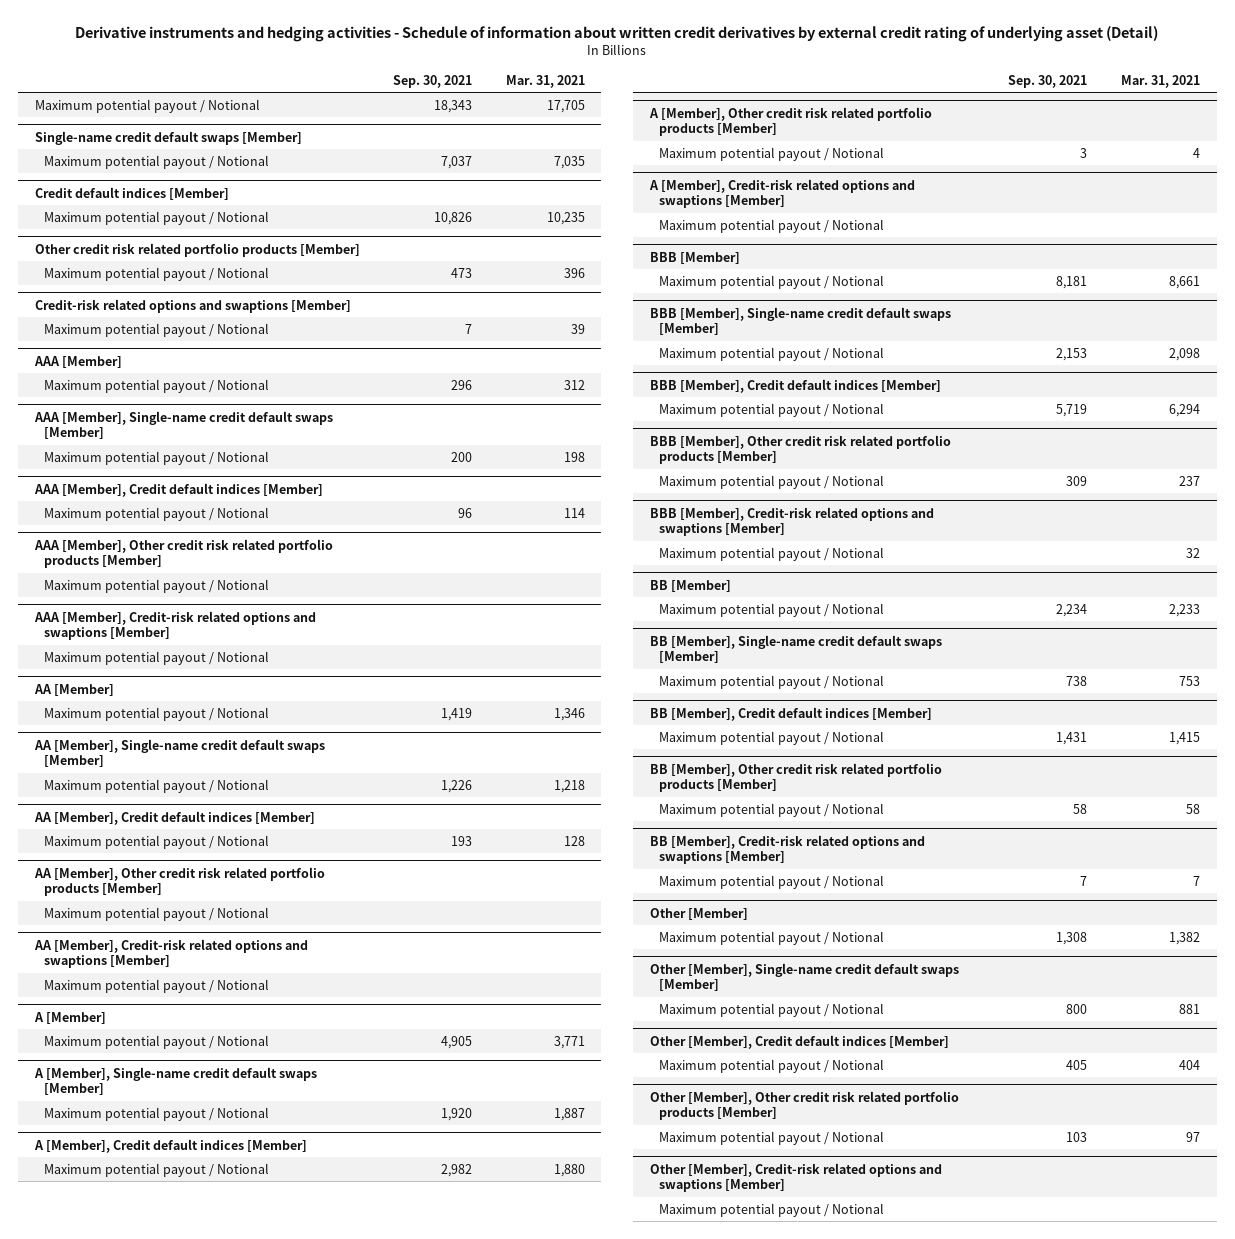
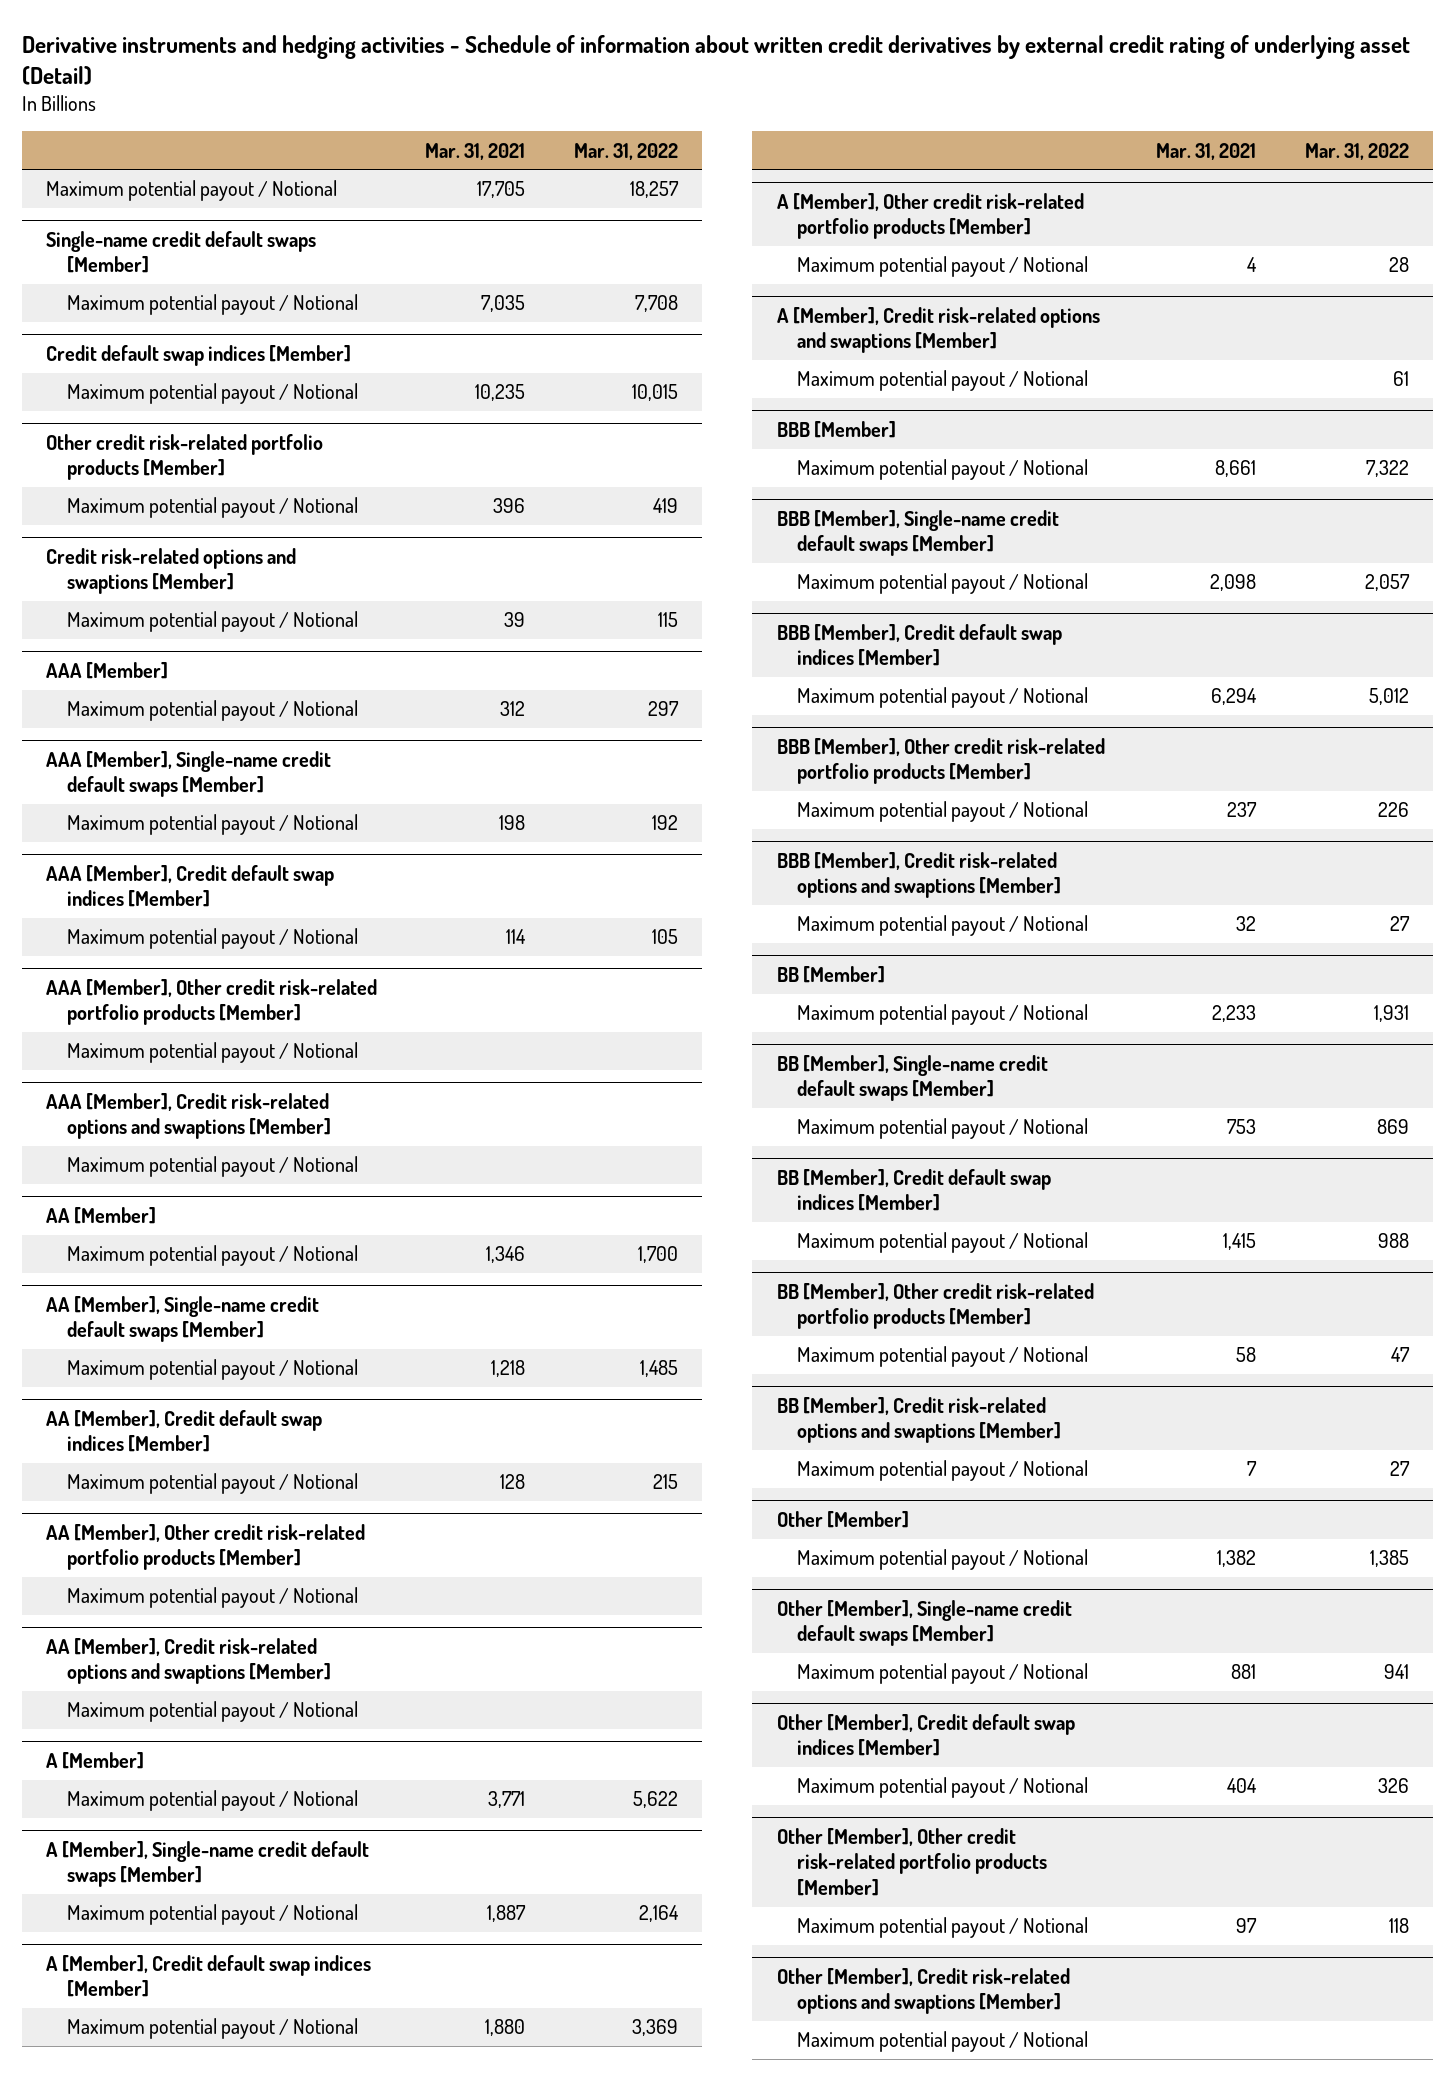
- | Sep. 30, 2021 | Mar. 31, 2021
+ | Mar. 31, 2021 | Mar. 31, 2022
- Credit default indices [Member]
+ Credit default swap indices [Member]
- Other credit risk related portfolio products [Member]
+ Other credit risk-related portfolio products [Member]
- Credit-risk related options and swaptions [Member]
+ Credit risk-related options and swaptions [Member]
- AAA [Member], Credit default indices [Member]
+ AAA [Member], Credit default swap indices [Member]
- AAA [Member], Other credit risk related portfolio products [Member]
+ AAA [Member], Other credit risk-related portfolio products [Member]
- AAA [Member], Credit-risk related options and swaptions [Member]
+ AAA [Member], Credit risk-related options and swaptions [Member]
- AA [Member], Credit default indices [Member]
+ AA [Member], Credit default swap indices [Member]
- AA [Member], Other credit risk related portfolio products [Member]
+ AA [Member], Other credit risk-related portfolio products [Member]
- AA [Member], Credit-risk related options and swaptions [Member]
+ AA [Member], Credit risk-related options and swaptions [Member]
- A [Member], Credit default indices [Member]
+ A [Member], Credit default swap indices [Member]
- A [Member], Other credit risk related portfolio products [Member]
+ A [Member], Other credit risk-related portfolio products [Member]
- A [Member], Credit-risk related options and swaptions [Member]
+ A [Member], Credit risk-related options and swaptions [Member]
- BBB [Member], Credit default indices [Member]
+ BBB [Member], Credit default swap indices [Member]
- BBB [Member], Other credit risk related portfolio products [Member]
+ BBB [Member], Other credit risk-related portfolio products [Member]
- BBB [Member], Credit-risk related options and swaptions [Member]
+ BBB [Member], Credit risk-related options and swaptions [Member]
- BB [Member], Credit default indices [Member]
+ BB [Member], Credit default swap indices [Member]
- BB [Member], Other credit risk related portfolio products [Member]
+ BB [Member], Other credit risk-related portfolio products [Member]
- BB [Member], Credit-risk related options and swaptions [Member]
+ BB [Member], Credit risk-related options and swaptions [Member]
- Other [Member], Credit default indices [Member]
+ Other [Member], Credit default swap indices [Member]
- Other [Member], Other credit risk related portfolio products [Member]
+ Other [Member], Other credit risk-related portfolio products [Member]
- Other [Member], Credit-risk related options and swaptions [Member]
+ Other [Member], Credit risk-related options and swaptions [Member]

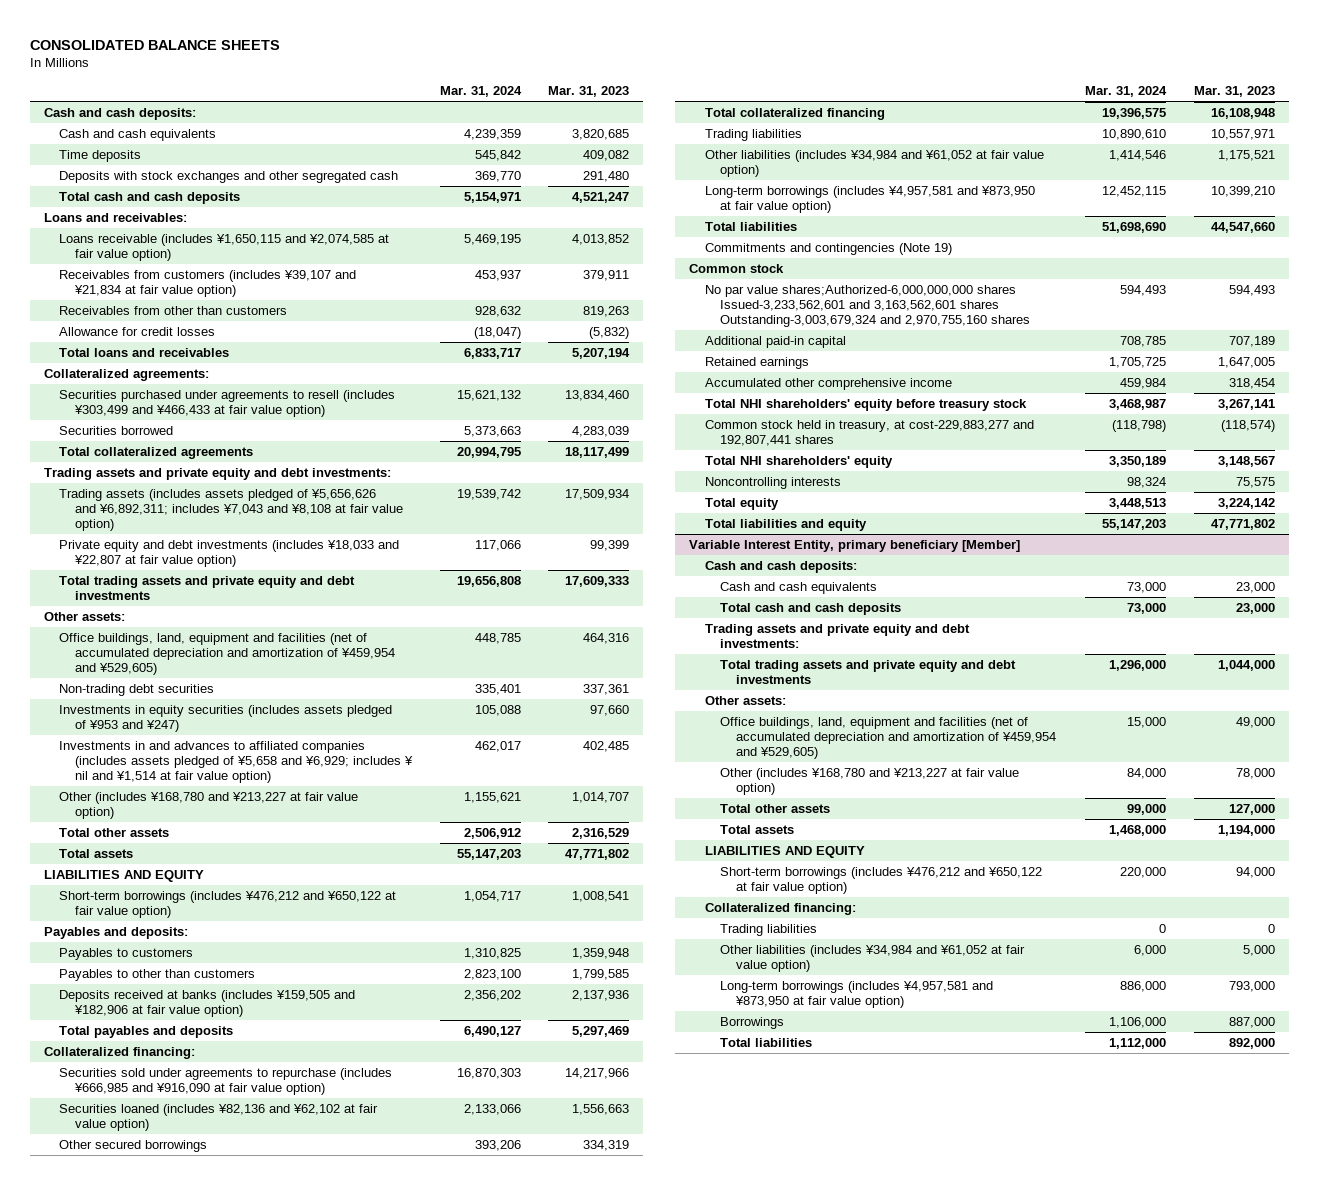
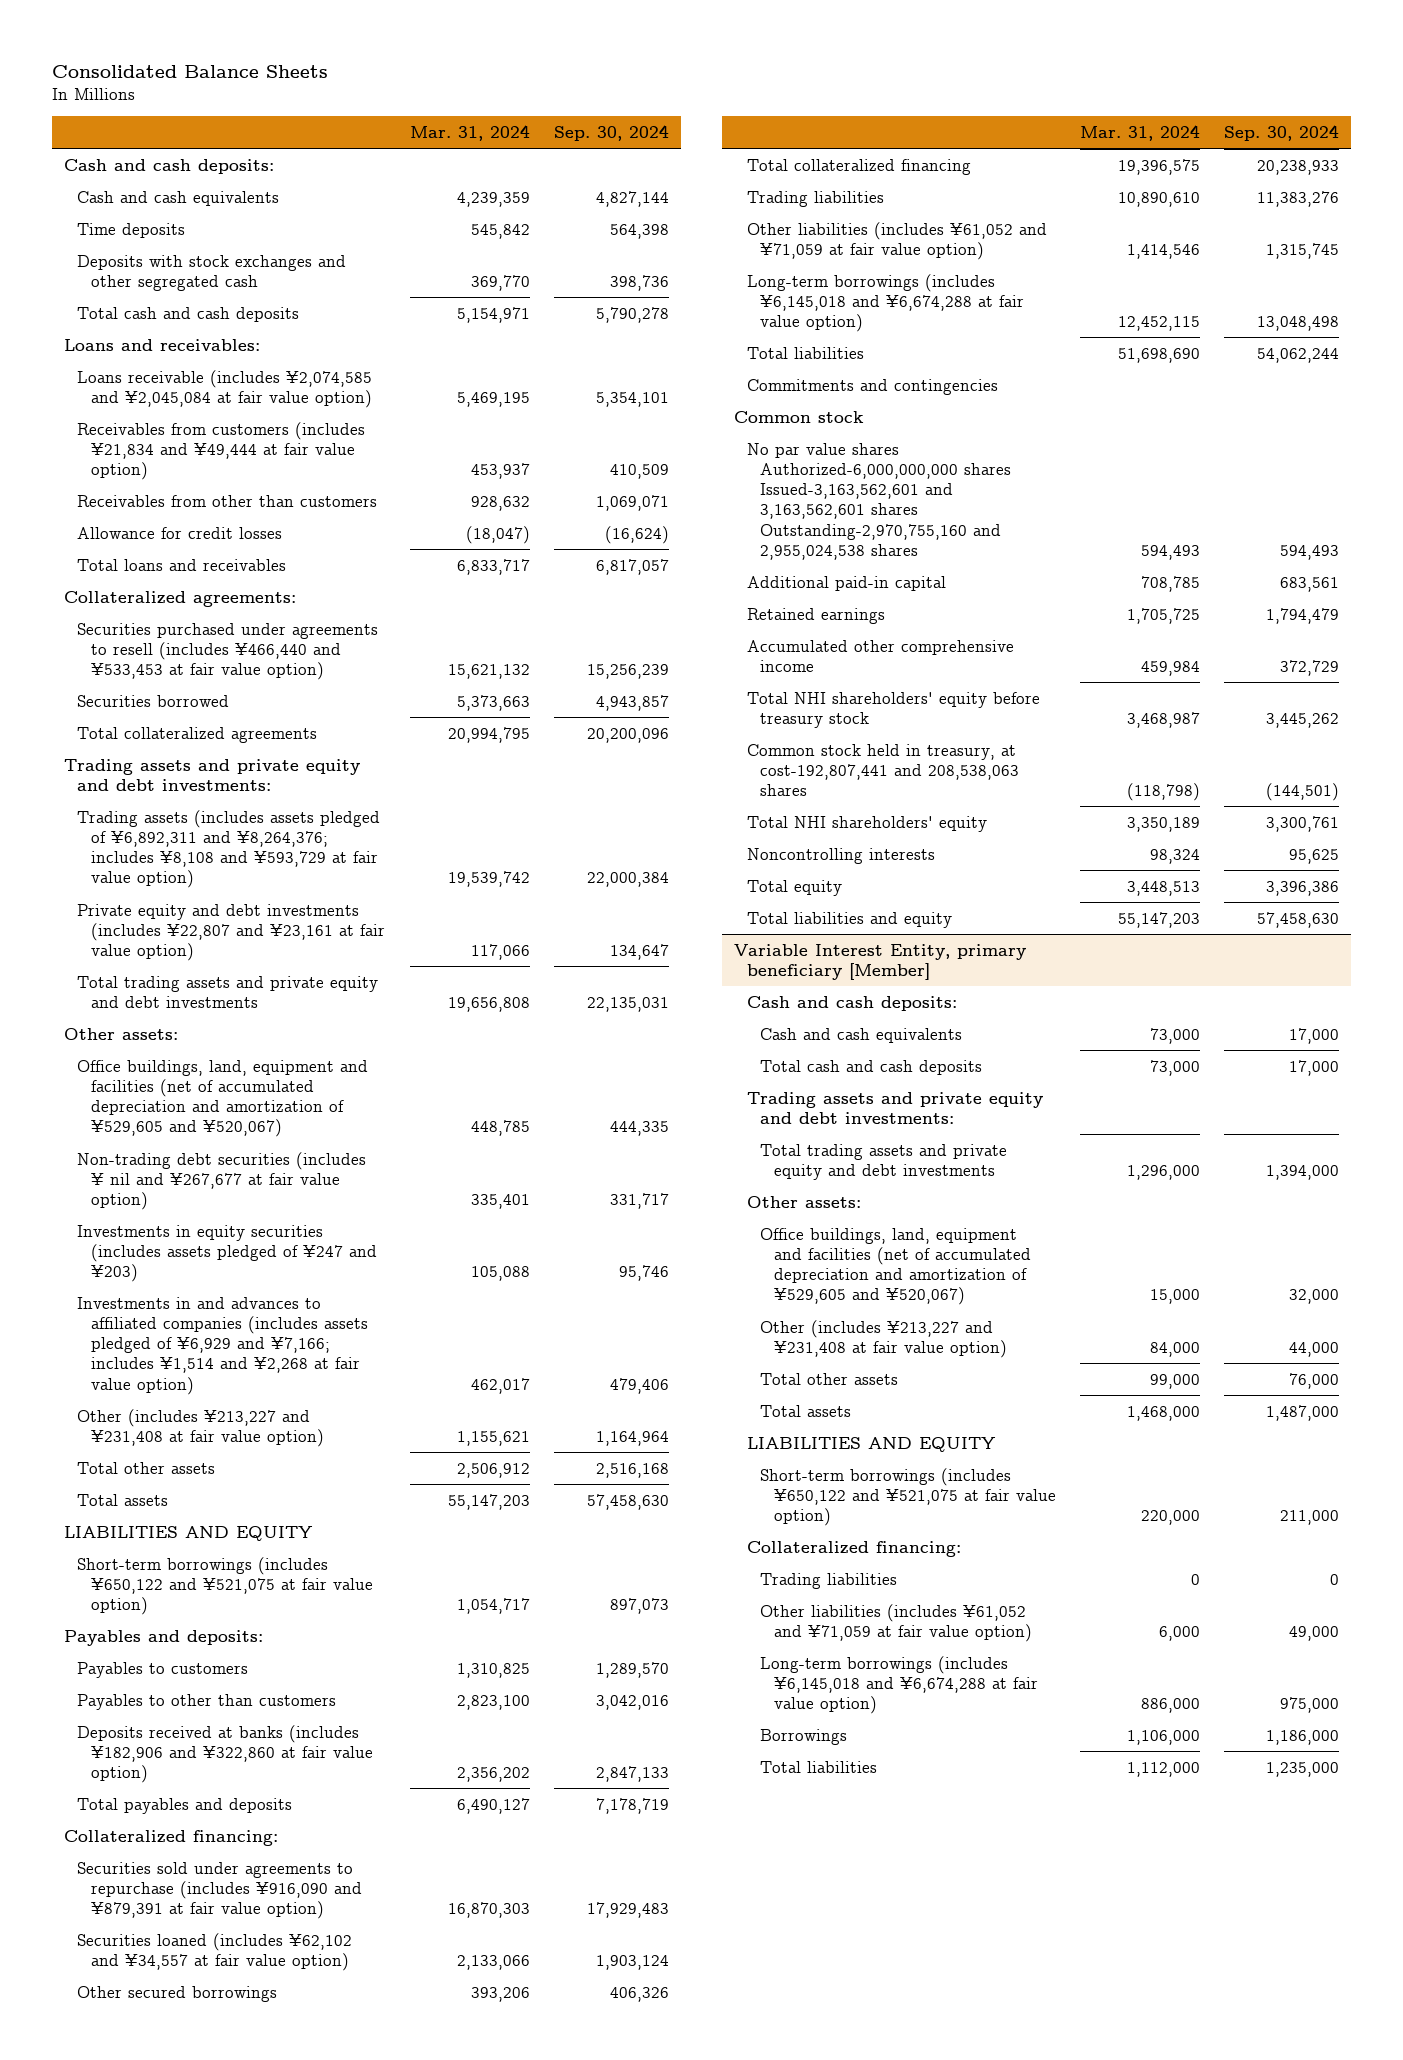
- CONSOLIDATED BALANCE SHEETS
+ Consolidated Balance Sheets
- | Mar. 31, 2024 | Mar. 31, 2023
+ | Mar. 31, 2024 | Sep. 30, 2024
- Loans receivable (includes ¥1,650,115 and ¥2,074,585 at fair value option) | 5,469,195 | 4,013,852
- Receivables from customers (includes ¥39,107 and ¥21,834 at fair value option) | 453,937 | 379,911
+ Loans receivable (includes ¥2,074,585 and ¥2,045,084 at fair value option) | 5,469,195 | 5,354,101
+ Receivables from customers (includes ¥21,834 and ¥49,444 at fair value option) | 453,937 | 410,509
- Securities purchased under agreements to resell (includes ¥303,499 and ¥466,433 at fair value option) | 15,621,132 | 13,834,460
+ Securities purchased under agreements to resell (includes ¥466,440 and ¥533,453 at fair value option) | 15,621,132 | 15,256,239
- Trading assets (includes assets pledged of ¥5,656,626 and ¥6,892,311; includes ¥7,043 and ¥8,108 at fair value option) | 19,539,742 | 17,509,934
- Private equity and debt investments (includes ¥18,033 and ¥22,807 at fair value option) | 117,066 | 99,399
+ Trading assets (includes assets pledged of ¥6,892,311 and ¥8,264,376; includes ¥8,108 and ¥593,729 at fair value option) | 19,539,742 | 22,000,384
+ Private equity and debt investments (includes ¥22,807 and ¥23,161 at fair value option) | 117,066 | 134,647
- Office buildings, land, equipment and facilities (net of accumulated depreciation and amortization of ¥459,954 and ¥529,605) | 448,785 | 464,316
- Non-trading debt securities | 335,401 | 337,361
- Investments in equity securities (includes assets pledged of ¥953 and ¥247) | 105,088 | 97,660
- Investments in and advances to affiliated companies (includes assets pledged of ¥5,658 and ¥6,929; includes ¥ nil and ¥1,514 at fair value option) | 462,017 | 402,485
- Other (includes ¥168,780 and ¥213,227 at fair value option) | 1,155,621 | 1,014,707
+ Office buildings, land, equipment and facilities (net of accumulated depreciation and amortization of ¥529,605 and ¥520,067) | 448,785 | 444,335
+ Non-trading debt securities (includes ¥ nil and ¥267,677 at fair value option) | 335,401 | 331,717
+ Investments in equity securities (includes assets pledged of ¥247 and ¥203) | 105,088 | 95,746
+ Investments in and advances to affiliated companies (includes assets pledged of ¥6,929 and ¥7,166; includes ¥1,514 and ¥2,268 at fair value option) | 462,017 | 479,406
+ Other (includes ¥213,227 and ¥231,408 at fair value option) | 1,155,621 | 1,164,964
- Short-term borrowings (includes ¥476,212 and ¥650,122 at fair value option) | 1,054,717 | 1,008,541
+ Short-term borrowings (includes ¥650,122 and ¥521,075 at fair value option) | 1,054,717 | 897,073
- Deposits received at banks (includes ¥159,505 and ¥182,906 at fair value option) | 2,356,202 | 2,137,936
+ Deposits received at banks (includes ¥182,906 and ¥322,860 at fair value option) | 2,356,202 | 2,847,133
- Securities sold under agreements to repurchase (includes ¥666,985 and ¥916,090 at fair value option) | 16,870,303 | 14,217,966
- Securities loaned (includes ¥82,136 and ¥62,102 at fair value option) | 2,133,066 | 1,556,663
+ Securities sold under agreements to repurchase (includes ¥916,090 and ¥879,391 at fair value option) | 16,870,303 | 17,929,483
+ Securities loaned (includes ¥62,102 and ¥34,557 at fair value option) | 2,133,066 | 1,903,124
- Other liabilities (includes ¥34,984 and ¥61,052 at fair value option) | 1,414,546 | 1,175,521
- Long-term borrowings (includes ¥4,957,581 and ¥873,950 at fair value option) | 12,452,115 | 10,399,210
+ Other liabilities (includes ¥61,052 and ¥71,059 at fair value option) | 1,414,546 | 1,315,745
+ Long-term borrowings (includes ¥6,145,018 and ¥6,674,288 at fair value option) | 12,452,115 | 13,048,498
- Commitments and contingencies (Note 19)
+ Commitments and contingencies
- No par value shares;Authorized-6,000,000,000 shares Issued-3,233,562,601 and 3,163,562,601 shares Outstanding-3,003,679,324 and 2,970,755,160 shares | 594,493 | 594,493
+ No par value shares Authorized-6,000,000,000 shares Issued-3,163,562,601 and 3,163,562,601 shares Outstanding-2,970,755,160 and 2,955,024,538 shares | 594,493 | 594,493
- Common stock held in treasury, at cost-229,883,277 and 192,807,441 shares | (118,798) | (118,574)
+ Common stock held in treasury, at cost-192,807,441 and 208,538,063 shares | (118,798) | (144,501)
@ Variable Interest Entity, primary beneficiary [Member]
- Office buildings, land, equipment and facilities (net of accumulated depreciation and amortization of ¥459,954 and ¥529,605) | 15,000 | 49,000
- Other (includes ¥168,780 and ¥213,227 at fair value option) | 84,000 | 78,000
+ Office buildings, land, equipment and facilities (net of accumulated depreciation and amortization of ¥529,605 and ¥520,067) | 15,000 | 32,000
+ Other (includes ¥213,227 and ¥231,408 at fair value option) | 84,000 | 44,000
- Short-term borrowings (includes ¥476,212 and ¥650,122 at fair value option) | 220,000 | 94,000
+ Short-term borrowings (includes ¥650,122 and ¥521,075 at fair value option) | 220,000 | 211,000
- Other liabilities (includes ¥34,984 and ¥61,052 at fair value option) | 6,000 | 5,000
- Long-term borrowings (includes ¥4,957,581 and ¥873,950 at fair value option) | 886,000 | 793,000
+ Other liabilities (includes ¥61,052 and ¥71,059 at fair value option) | 6,000 | 49,000
+ Long-term borrowings (includes ¥6,145,018 and ¥6,674,288 at fair value option) | 886,000 | 975,000

